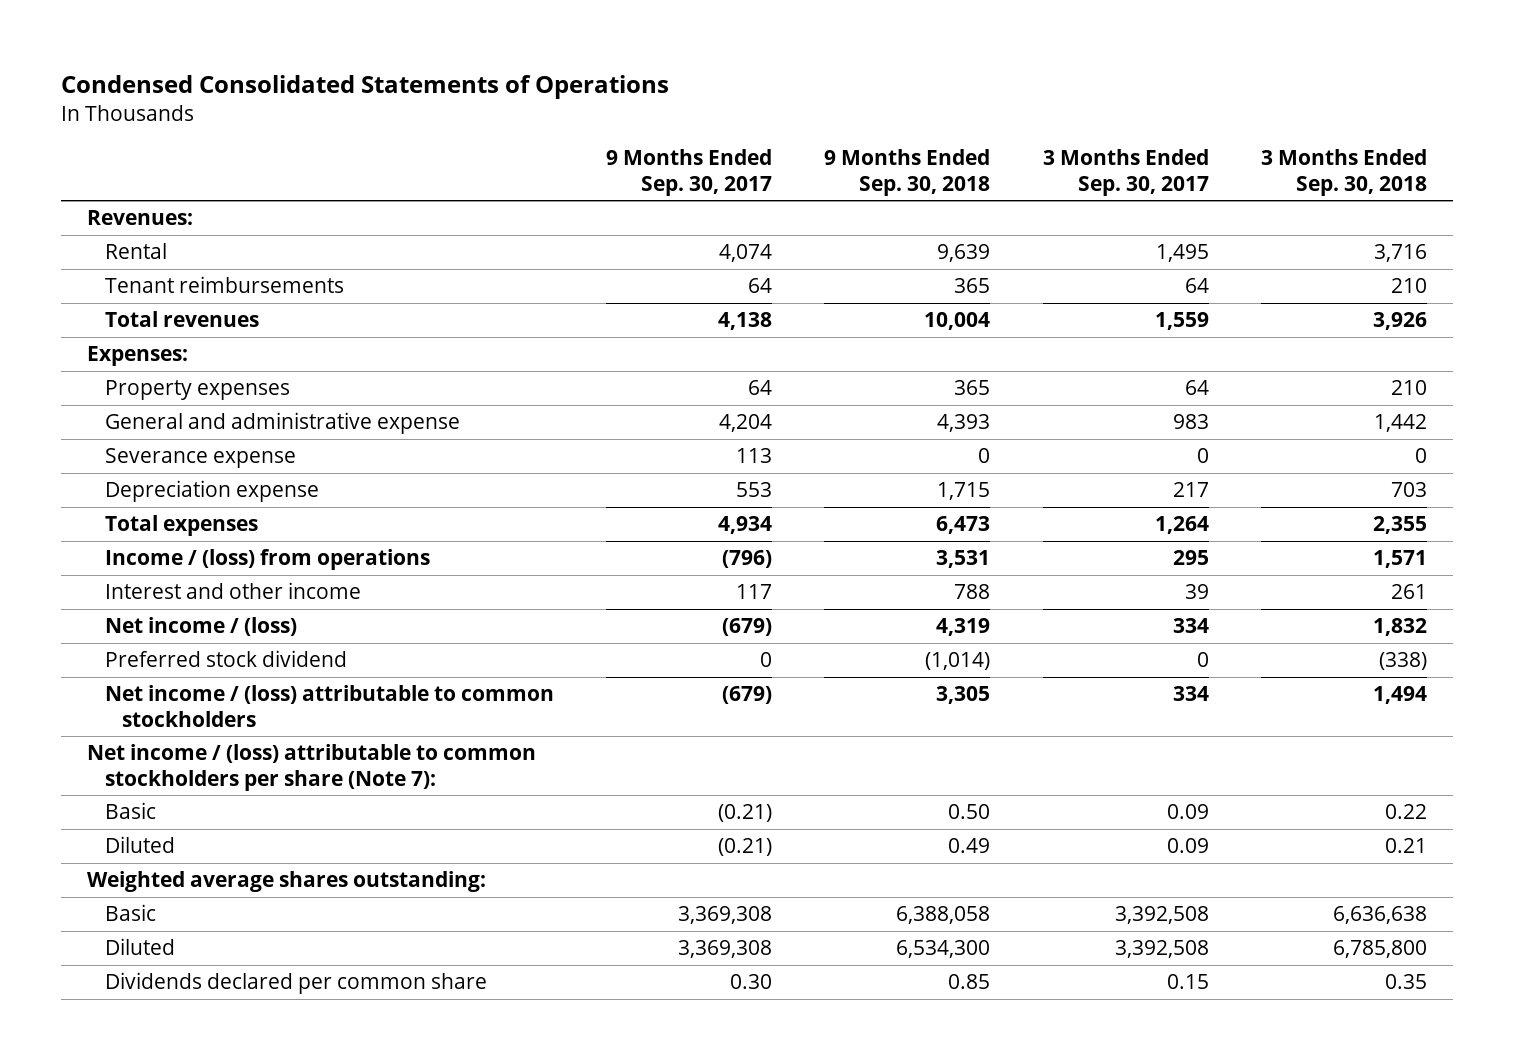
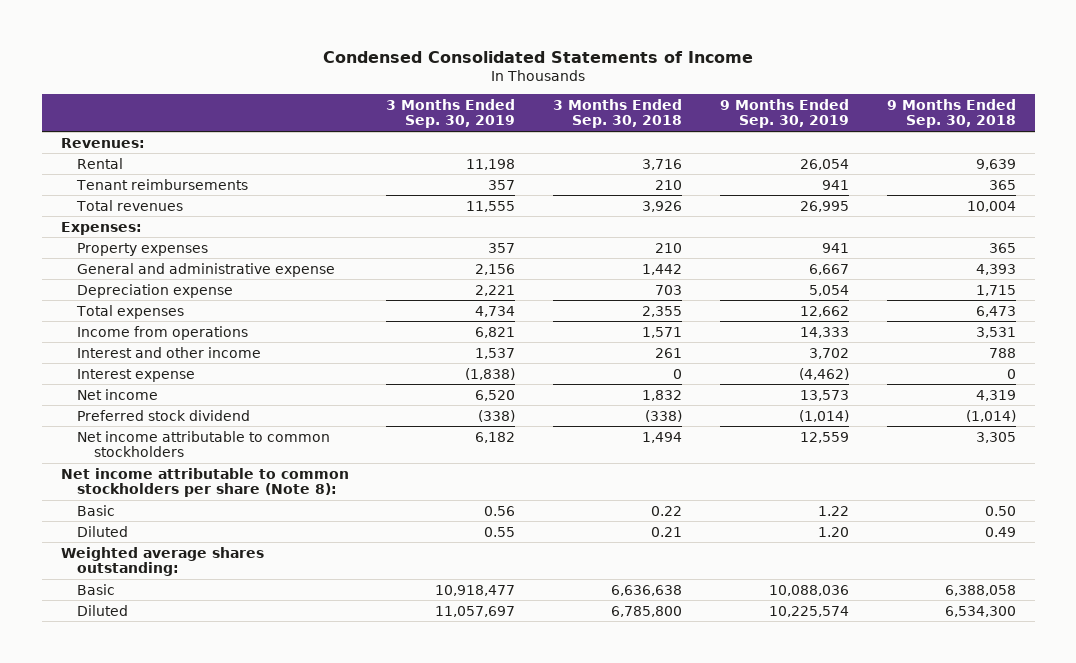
- Condensed Consolidated Statements of Operations
+ Condensed Consolidated Statements of Income
- | 9 Months Ended Sep. 30, 2017 | 9 Months Ended Sep. 30, 2018 | 3 Months Ended Sep. 30, 2017 | 3 Months Ended Sep. 30, 2018
+ | 3 Months Ended Sep. 30, 2019 | 3 Months Ended Sep. 30, 2018 | 9 Months Ended Sep. 30, 2019 | 9 Months Ended Sep. 30, 2018
- Severance expense | 113 | 0 | 0 | 0
- Income / (loss) from operations | (796) | 3,531 | 295 | 1,571
+ Income from operations | 6,821 | 1,571 | 14,333 | 3,531
- Net income / (loss) | (679) | 4,319 | 334 | 1,832
+ Interest expense | (1,838) | 0 | (4,462) | 0
+ Net income | 6,520 | 1,832 | 13,573 | 4,319
- Net income / (loss) attributable to common stockholders | (679) | 3,305 | 334 | 1,494
- Net income / (loss) attributable to common stockholders per share (Note 7):
+ Net income attributable to common stockholders | 6,182 | 1,494 | 12,559 | 3,305
+ Net income attributable to common stockholders per share (Note 8):
- Dividends declared per common share | 0.30 | 0.85 | 0.15 | 0.35

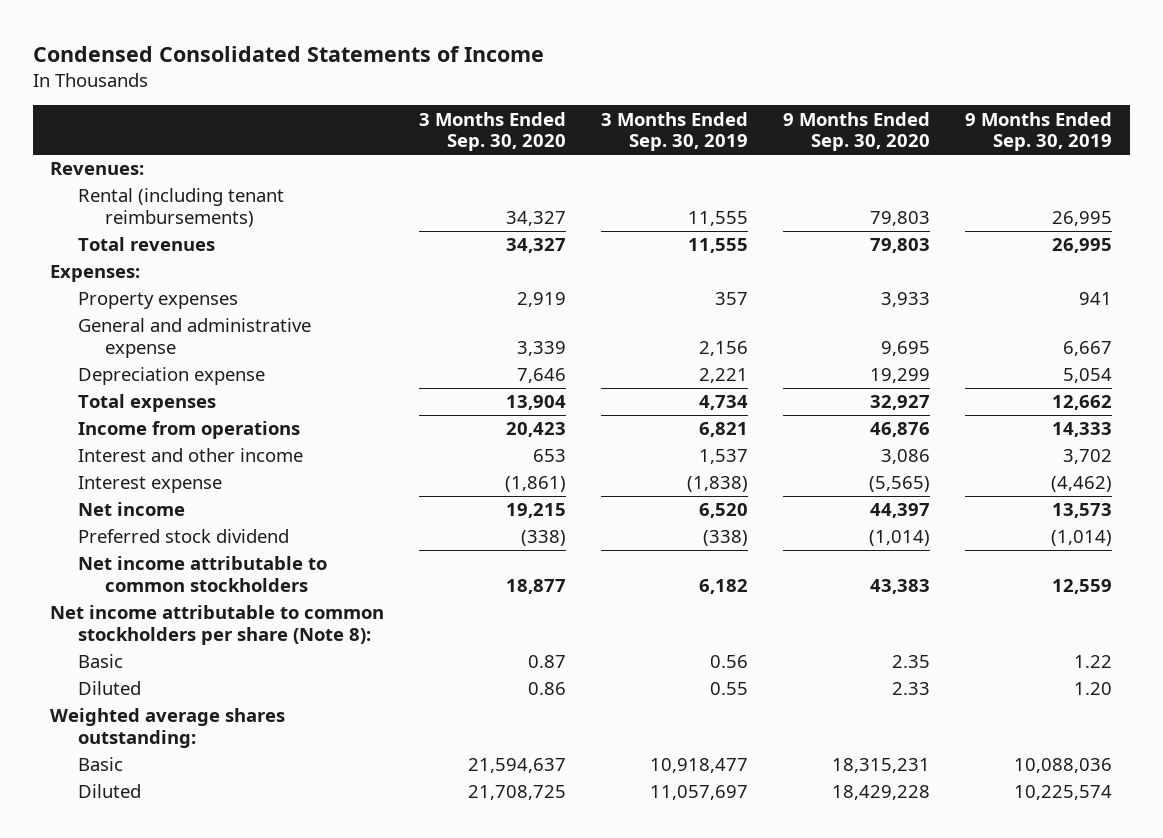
- | 3 Months Ended Sep. 30, 2019 | 3 Months Ended Sep. 30, 2018 | 9 Months Ended Sep. 30, 2019 | 9 Months Ended Sep. 30, 2018
+ | 3 Months Ended Sep. 30, 2020 | 3 Months Ended Sep. 30, 2019 | 9 Months Ended Sep. 30, 2020 | 9 Months Ended Sep. 30, 2019
- Rental | 11,198 | 3,716 | 26,054 | 9,639
- Tenant reimbursements | 357 | 210 | 941 | 365
+ Rental (including tenant reimbursements) | 34,327 | 11,555 | 79,803 | 26,995

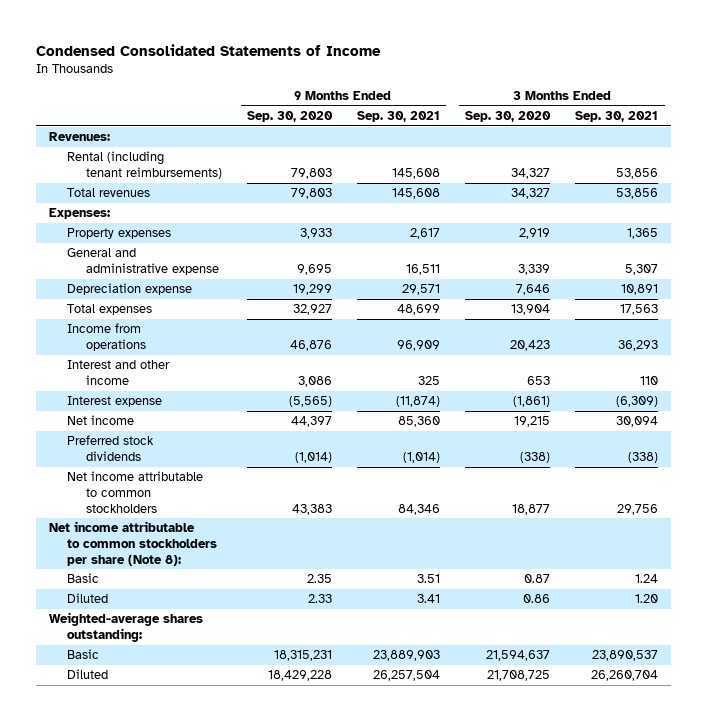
- | 3 Months Ended Sep. 30, 2020 | 3 Months Ended Sep. 30, 2019 | 9 Months Ended Sep. 30, 2020 | 9 Months Ended Sep. 30, 2019
+ | 9 Months Ended Sep. 30, 2020 | 9 Months Ended Sep. 30, 2021 | 3 Months Ended Sep. 30, 2020 | 3 Months Ended Sep. 30, 2021
- Preferred stock dividend | (338) | (338) | (1,014) | (1,014)
+ Preferred stock dividends | (1,014) | (1,014) | (338) | (338)
- Weighted average shares outstanding:
+ Weighted-average shares outstanding:

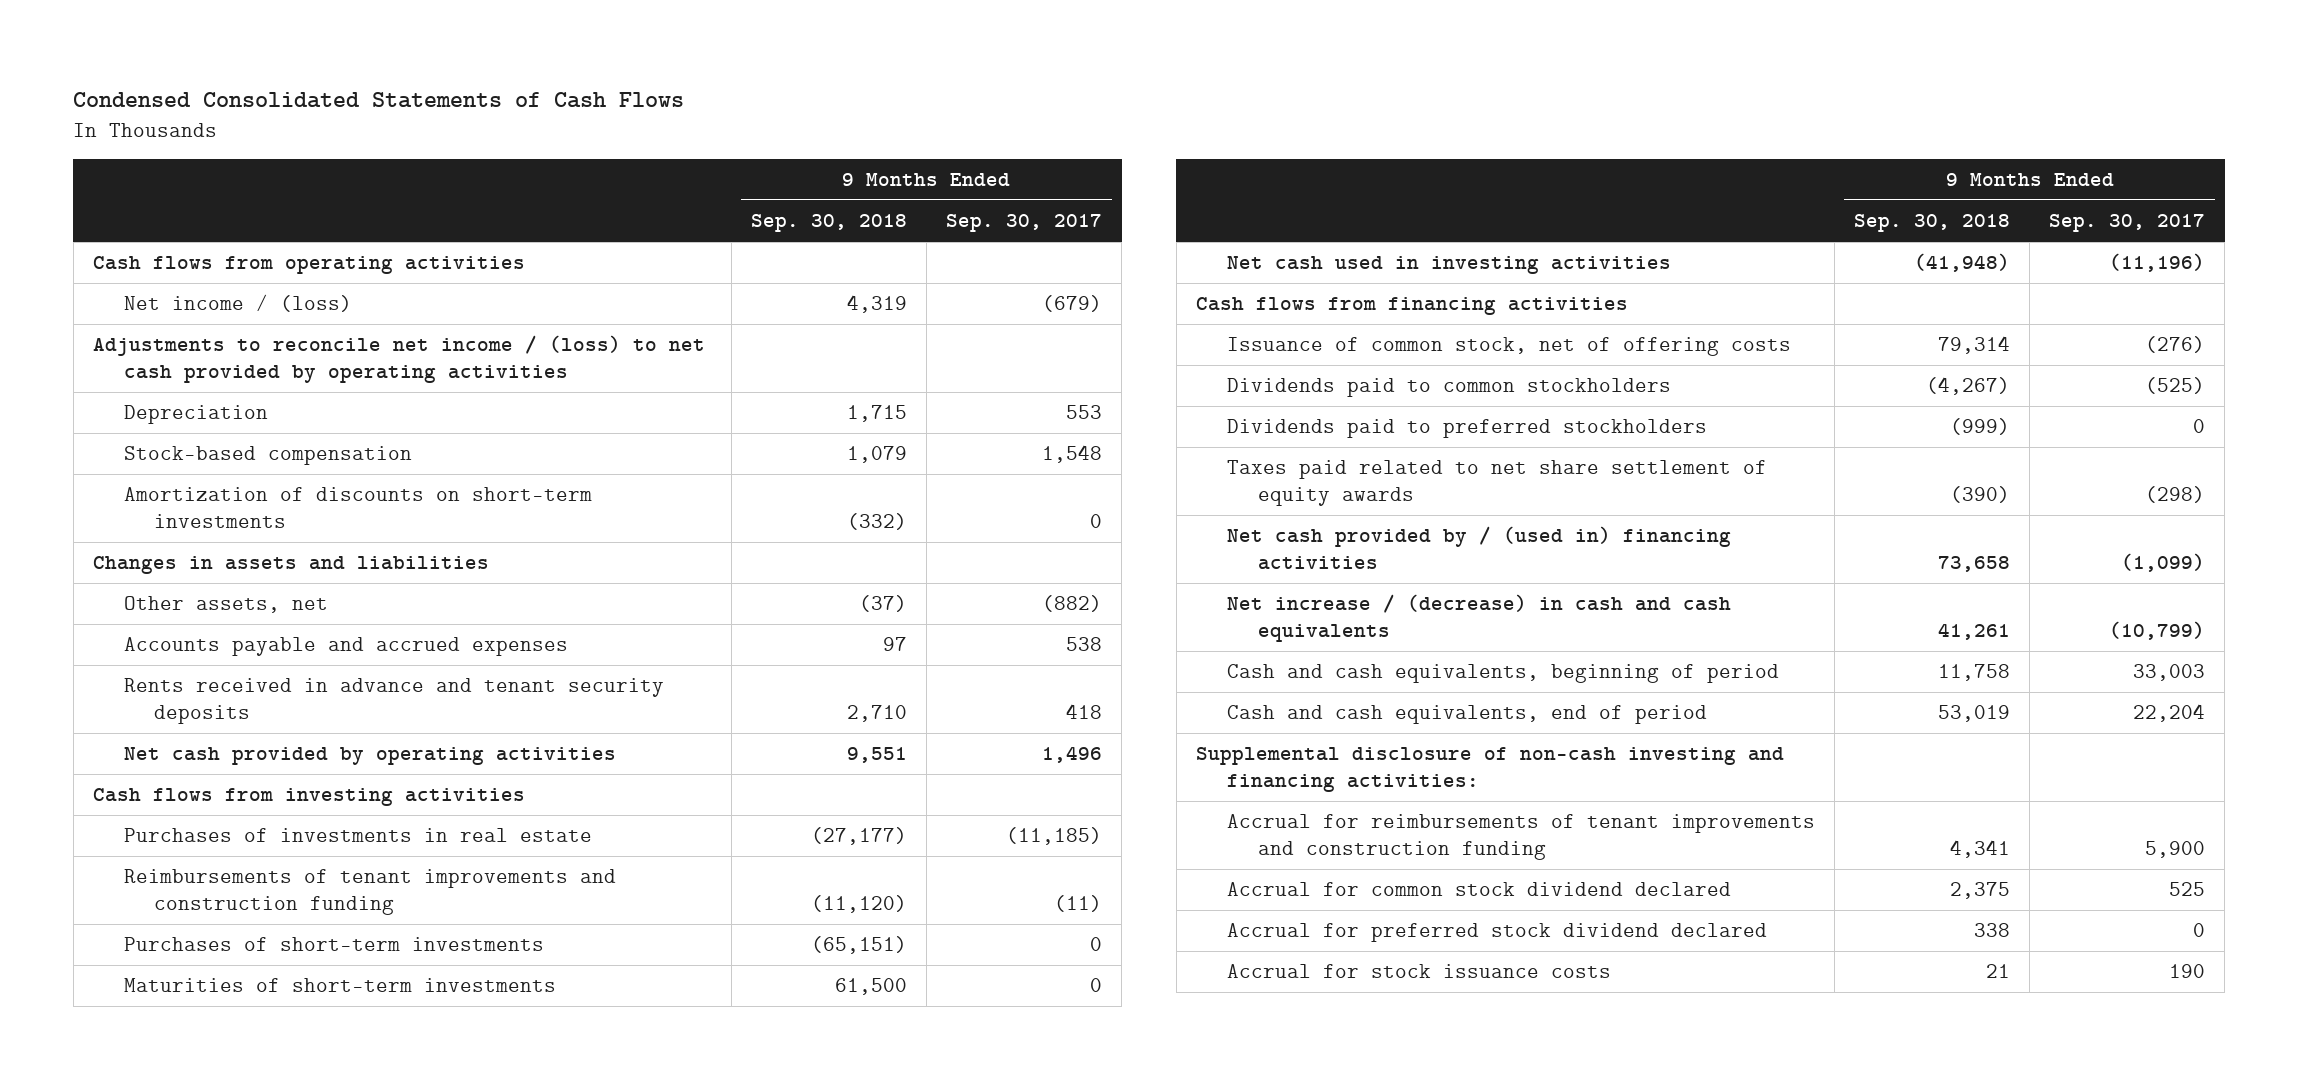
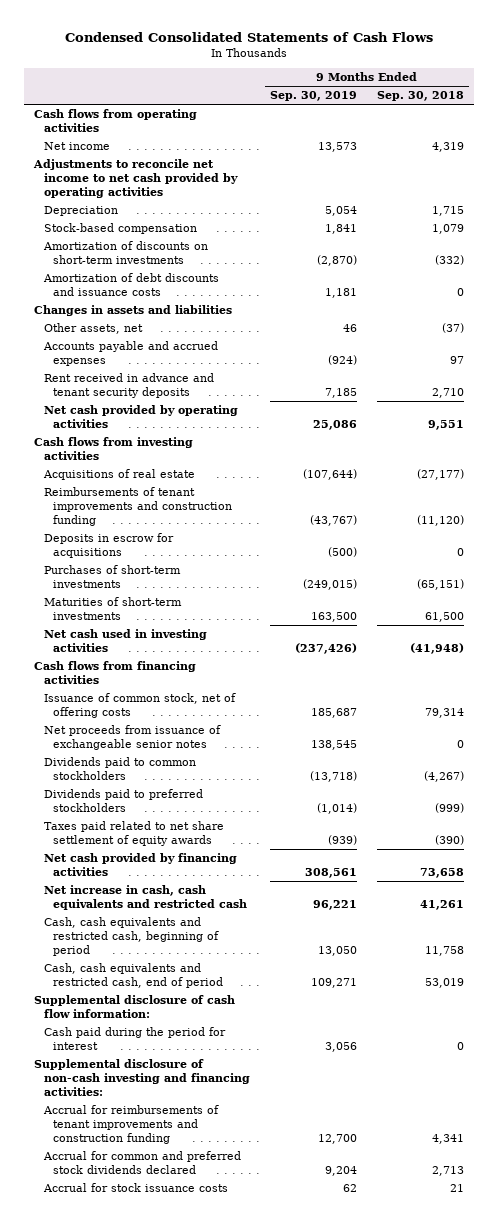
- | 9 Months Ended Sep. 30, 2018 | 9 Months Ended Sep. 30, 2017
+ | 9 Months Ended Sep. 30, 2019 | 9 Months Ended Sep. 30, 2018
- Net income / (loss) | 4,319 | (679)
- Adjustments to reconcile net income / (loss) to net cash provided by operating activities
+ Net income | 13,573 | 4,319
+ Adjustments to reconcile net income to net cash provided by operating activities
+ Amortization of debt discounts and issuance costs | 1,181 | 0
- Rents received in advance and tenant security deposits | 2,710 | 418
+ Rent received in advance and tenant security deposits | 7,185 | 2,710
- Purchases of investments in real estate | (27,177) | (11,185)
+ Acquisitions of real estate | (107,644) | (27,177)
+ Deposits in escrow for acquisitions | (500) | 0
+ Net proceeds from issuance of exchangeable senior notes | 138,545 | 0
- Net cash provided by / (used in) financing activities | 73,658 | (1,099)
- Net increase / (decrease) in cash and cash equivalents | 41,261 | (10,799)
- Cash and cash equivalents, beginning of period | 11,758 | 33,003
- Cash and cash equivalents, end of period | 53,019 | 22,204
+ Net cash provided by financing activities | 308,561 | 73,658
+ Net increase in cash, cash equivalents and restricted cash | 96,221 | 41,261
+ Cash, cash equivalents and restricted cash, beginning of period | 13,050 | 11,758
+ Cash, cash equivalents and restricted cash, end of period | 109,271 | 53,019
+ Supplemental disclosure of cash flow information:
+ Cash paid during the period for interest | 3,056 | 0
- Accrual for common stock dividend declared | 2,375 | 525
- Accrual for preferred stock dividend declared | 338 | 0
+ Accrual for common and preferred stock dividends declared | 9,204 | 2,713

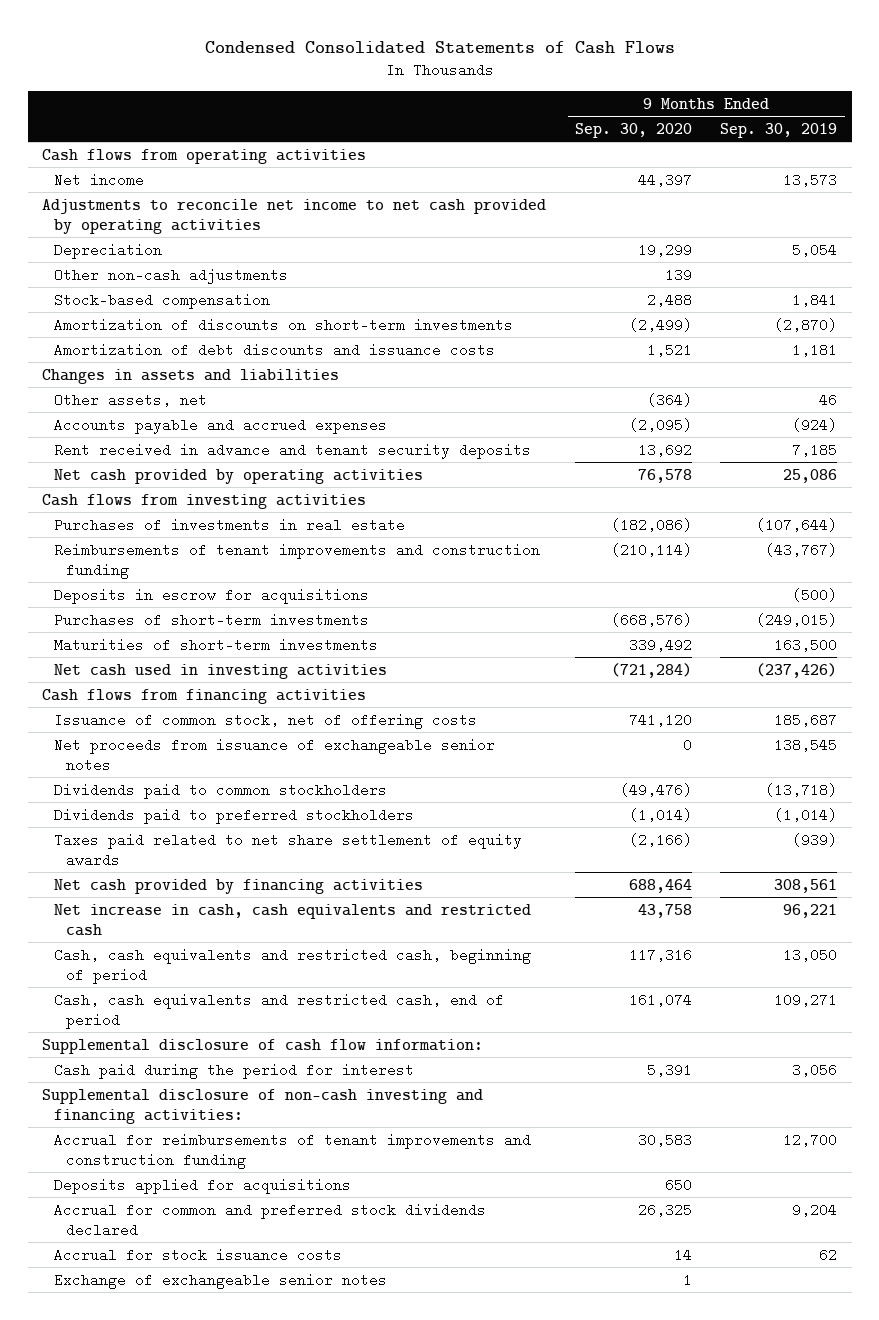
- | 9 Months Ended Sep. 30, 2019 | 9 Months Ended Sep. 30, 2018
+ | 9 Months Ended Sep. 30, 2020 | 9 Months Ended Sep. 30, 2019
+ Other non-cash adjustments | 139 |
- Acquisitions of real estate | (107,644) | (27,177)
+ Purchases of investments in real estate | (182,086) | (107,644)
+ Deposits applied for acquisitions | 650 |
+ Exchange of exchangeable senior notes | 1 |

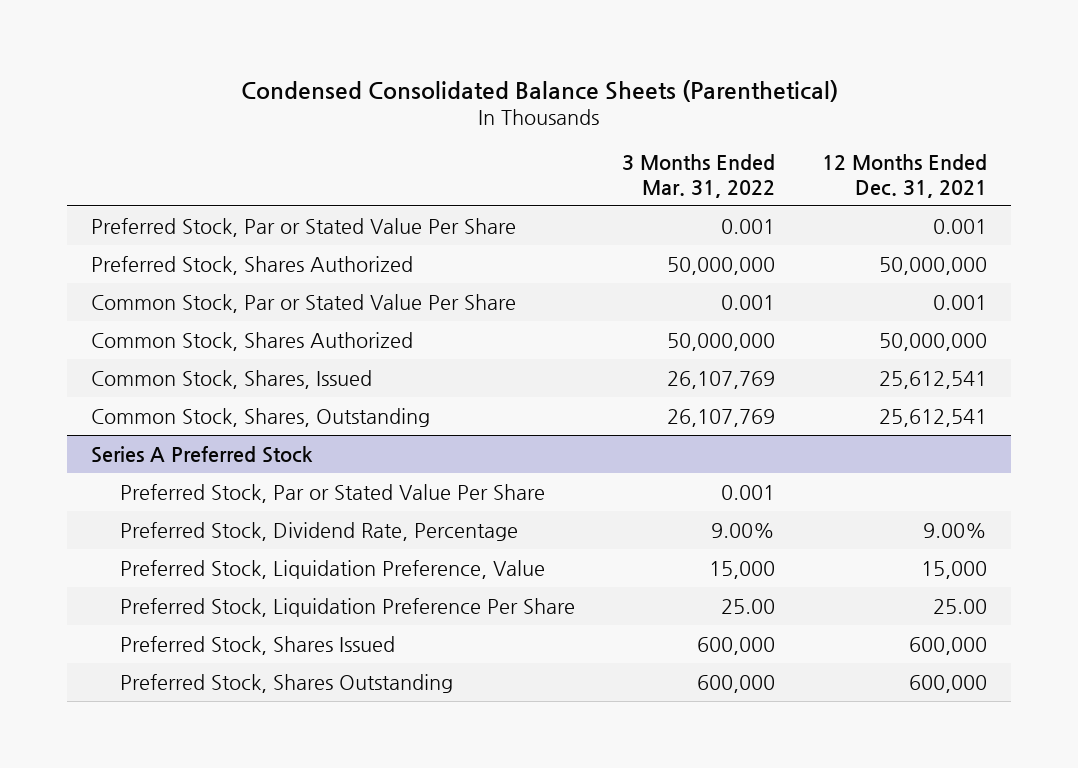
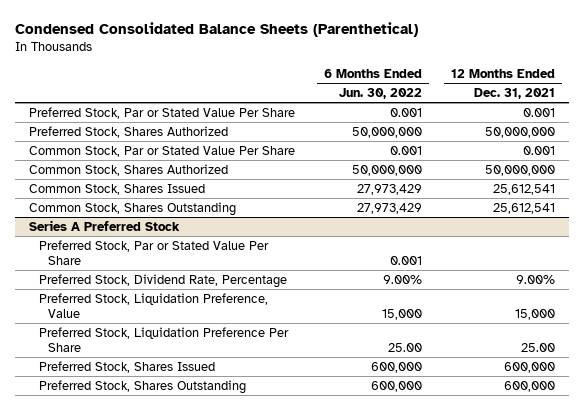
- | 3 Months Ended Mar. 31, 2022 | 12 Months Ended Dec. 31, 2021
+ | 6 Months Ended Jun. 30, 2022 | 12 Months Ended Dec. 31, 2021
- Common Stock, Shares, Issued | 26,107,769 | 25,612,541
- Common Stock, Shares, Outstanding | 26,107,769 | 25,612,541
+ Common Stock, Shares Issued | 27,973,429 | 25,612,541
+ Common Stock, Shares Outstanding | 27,973,429 | 25,612,541

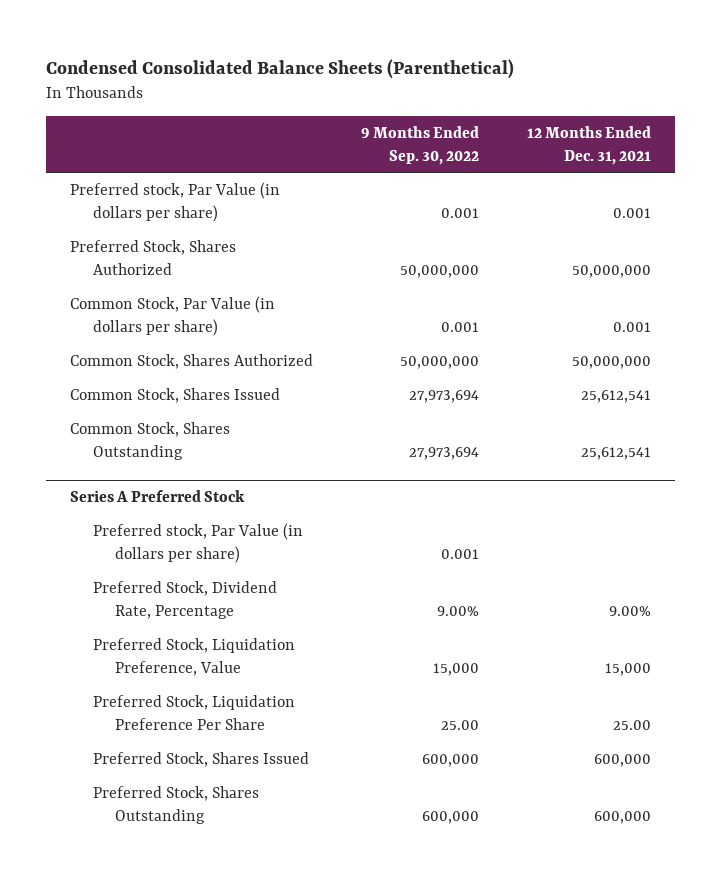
- | 6 Months Ended Jun. 30, 2022 | 12 Months Ended Dec. 31, 2021
+ | 9 Months Ended Sep. 30, 2022 | 12 Months Ended Dec. 31, 2021
- Preferred Stock, Par or Stated Value Per Share | 0.001 | 0.001
+ Preferred stock, Par Value (in dollars per share) | 0.001 | 0.001
- Common Stock, Par or Stated Value Per Share | 0.001 | 0.001
+ Common Stock, Par Value (in dollars per share) | 0.001 | 0.001
@ Series A Preferred Stock
- Preferred Stock, Par or Stated Value Per Share | 0.001 |
+ Preferred stock, Par Value (in dollars per share) | 0.001 |

